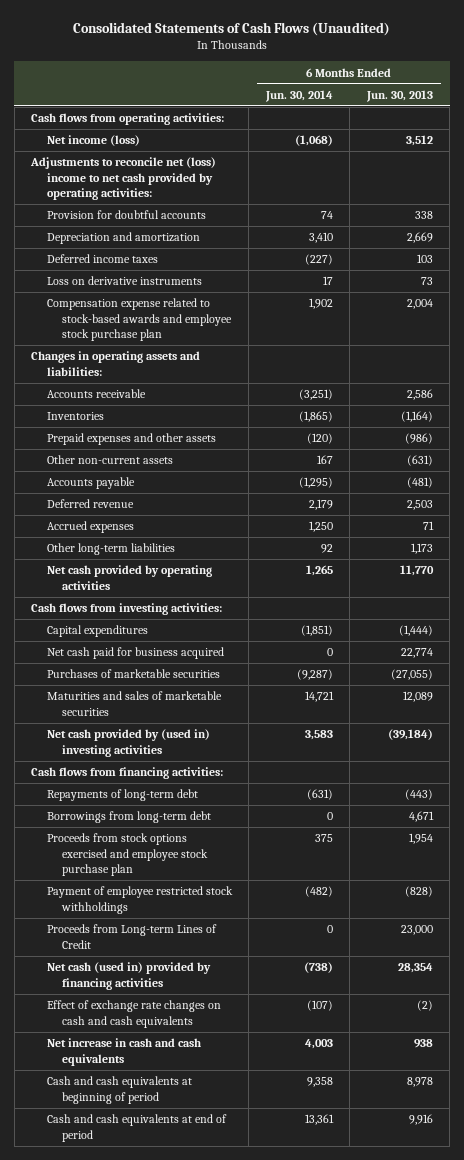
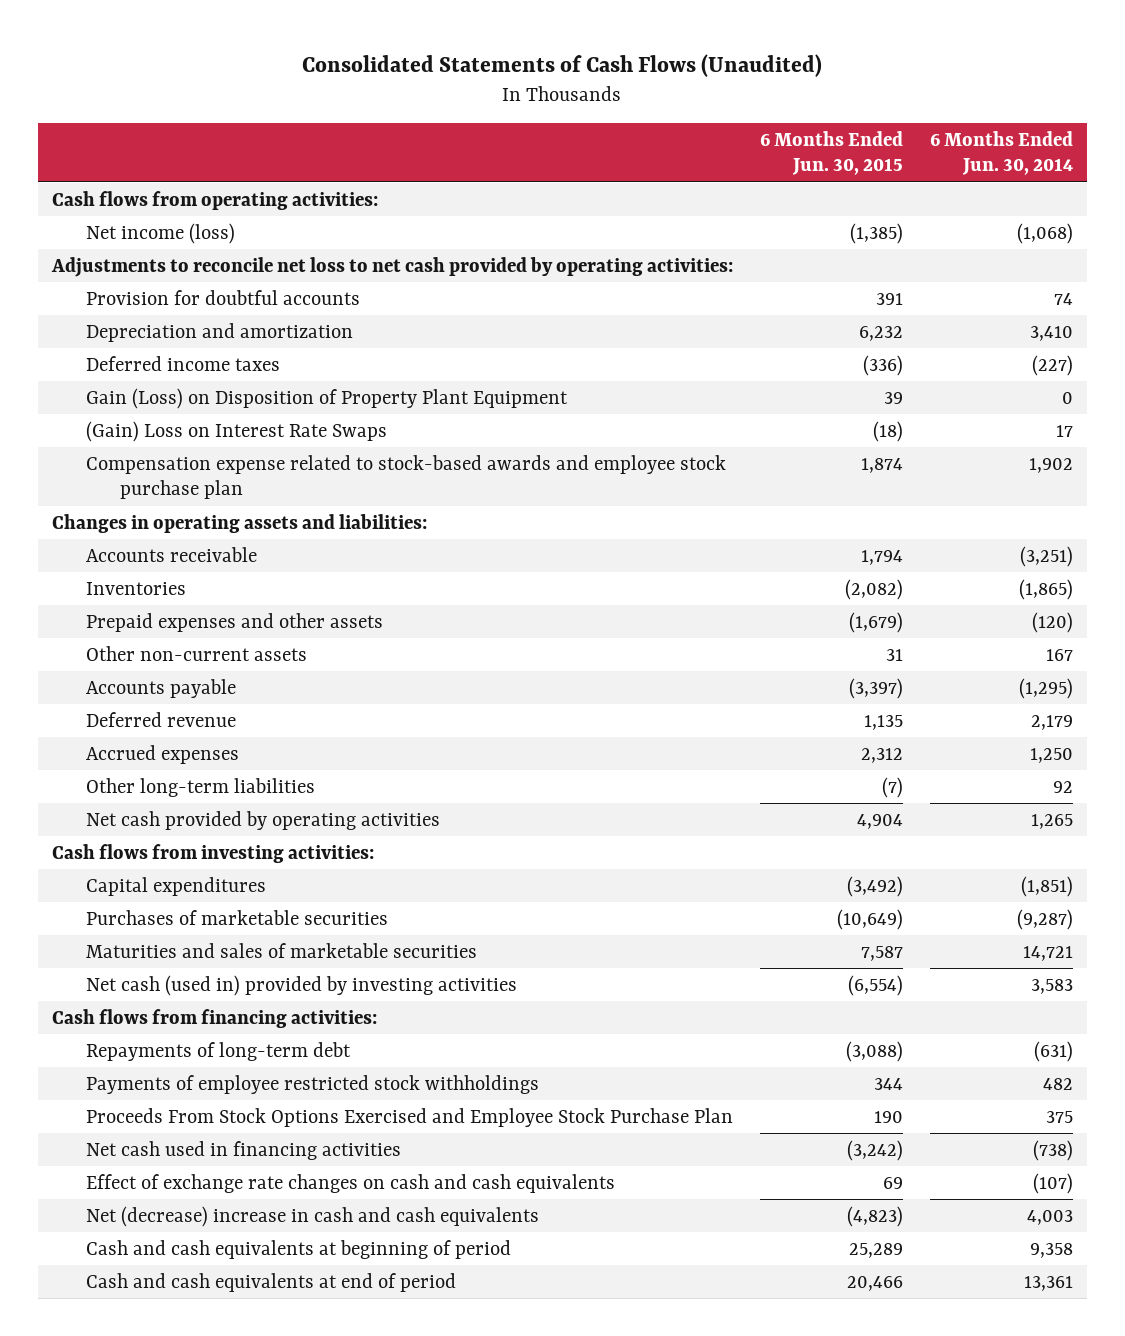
- | 6 Months Ended Jun. 30, 2014 | 6 Months Ended Jun. 30, 2013
+ | 6 Months Ended Jun. 30, 2015 | 6 Months Ended Jun. 30, 2014
- Adjustments to reconcile net (loss) income to net cash provided by operating activities:
+ Adjustments to reconcile net loss to net cash provided by operating activities:
- Loss on derivative instruments | 17 | 73
+ Gain (Loss) on Disposition of Property Plant Equipment | 39 | 0
+ (Gain) Loss on Interest Rate Swaps | (18) | 17
- Net cash paid for business acquired | 0 | 22,774
- Net cash provided by (used in) investing activities | 3,583 | (39,184)
+ Net cash (used in) provided by investing activities | (6,554) | 3,583
- Borrowings from long-term debt | 0 | 4,671
- Proceeds from stock options exercised and employee stock purchase plan | 375 | 1,954
- Payment of employee restricted stock withholdings | (482) | (828)
- Proceeds from Long-term Lines of Credit | 0 | 23,000
- Net cash (used in) provided by financing activities | (738) | 28,354
+ Payments of employee restricted stock withholdings | 344 | 482
+ Proceeds From Stock Options Exercised and Employee Stock Purchase Plan | 190 | 375
+ Net cash used in financing activities | (3,242) | (738)
- Net increase in cash and cash equivalents | 4,003 | 938
+ Net (decrease) increase in cash and cash equivalents | (4,823) | 4,003

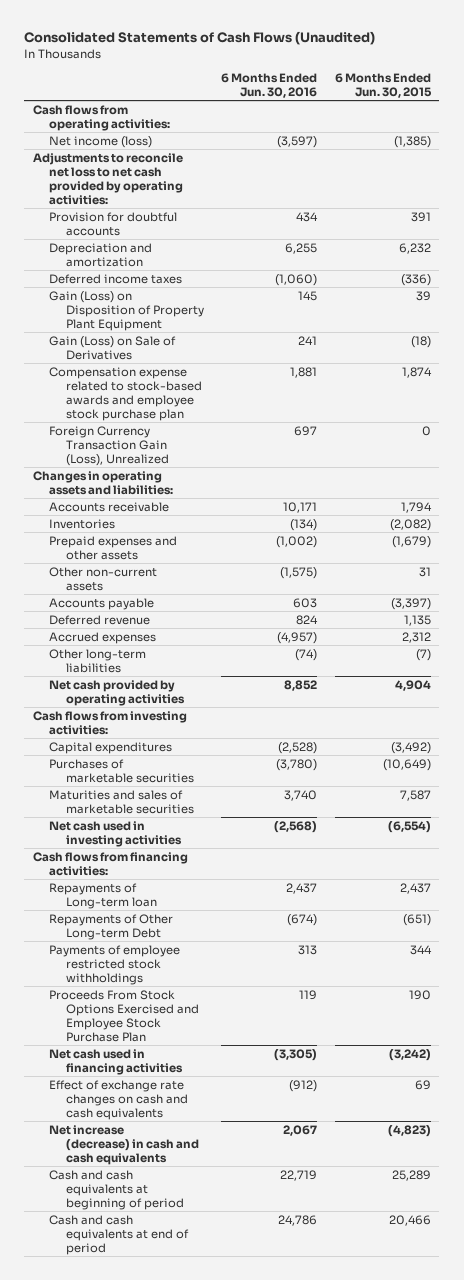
- | 6 Months Ended Jun. 30, 2015 | 6 Months Ended Jun. 30, 2014
+ | 6 Months Ended Jun. 30, 2016 | 6 Months Ended Jun. 30, 2015
- (Gain) Loss on Interest Rate Swaps | (18) | 17
+ Gain (Loss) on Sale of Derivatives | 241 | (18)
+ Foreign Currency Transaction Gain (Loss), Unrealized | 697 | 0
- Net cash (used in) provided by investing activities | (6,554) | 3,583
+ Net cash used in investing activities | (2,568) | (6,554)
- Repayments of long-term debt | (3,088) | (631)
+ Repayments of Long-term loan | 2,437 | 2,437
+ Repayments of Other Long-term Debt | (674) | (651)
- Net (decrease) increase in cash and cash equivalents | (4,823) | 4,003
+ Net increase (decrease) in cash and cash equivalents | 2,067 | (4,823)

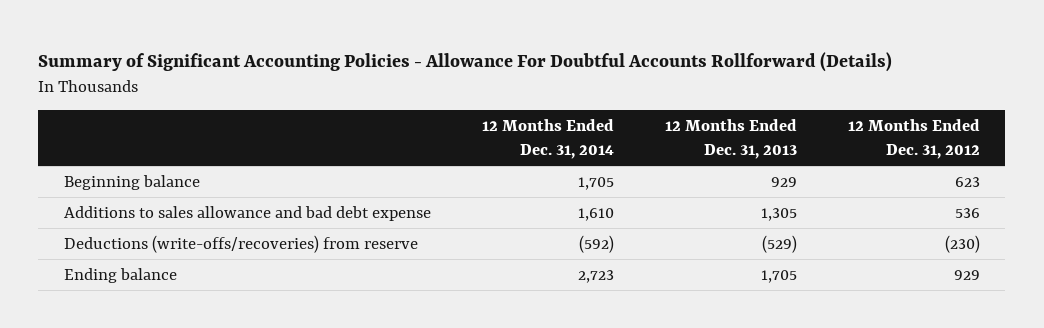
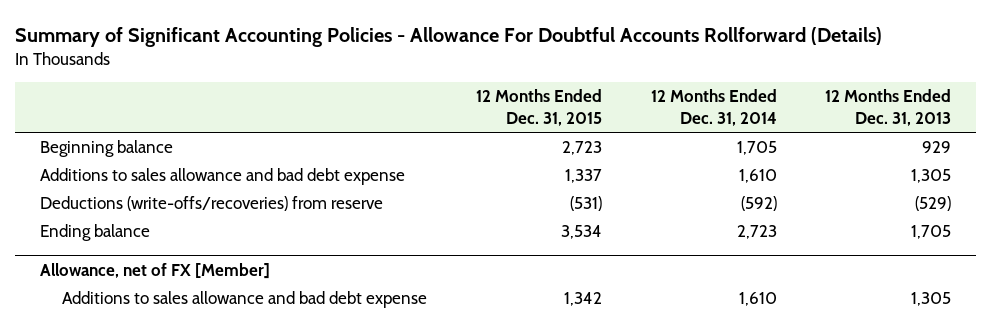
- | 12 Months Ended Dec. 31, 2014 | 12 Months Ended Dec. 31, 2013 | 12 Months Ended Dec. 31, 2012
+ | 12 Months Ended Dec. 31, 2015 | 12 Months Ended Dec. 31, 2014 | 12 Months Ended Dec. 31, 2013
+ Allowance, net of FX [Member]
+ Additions to sales allowance and bad debt expense | 1,342 | 1,610 | 1,305

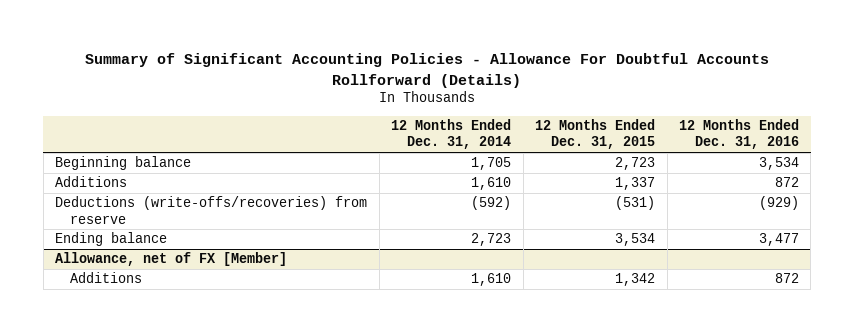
- | 12 Months Ended Dec. 31, 2015 | 12 Months Ended Dec. 31, 2014 | 12 Months Ended Dec. 31, 2013
+ | 12 Months Ended Dec. 31, 2014 | 12 Months Ended Dec. 31, 2015 | 12 Months Ended Dec. 31, 2016
- Additions to sales allowance and bad debt expense | 1,337 | 1,610 | 1,305
+ Additions | 1,610 | 1,337 | 872
@ Allowance, net of FX [Member]
- Additions to sales allowance and bad debt expense | 1,342 | 1,610 | 1,305
+ Additions | 1,610 | 1,342 | 872

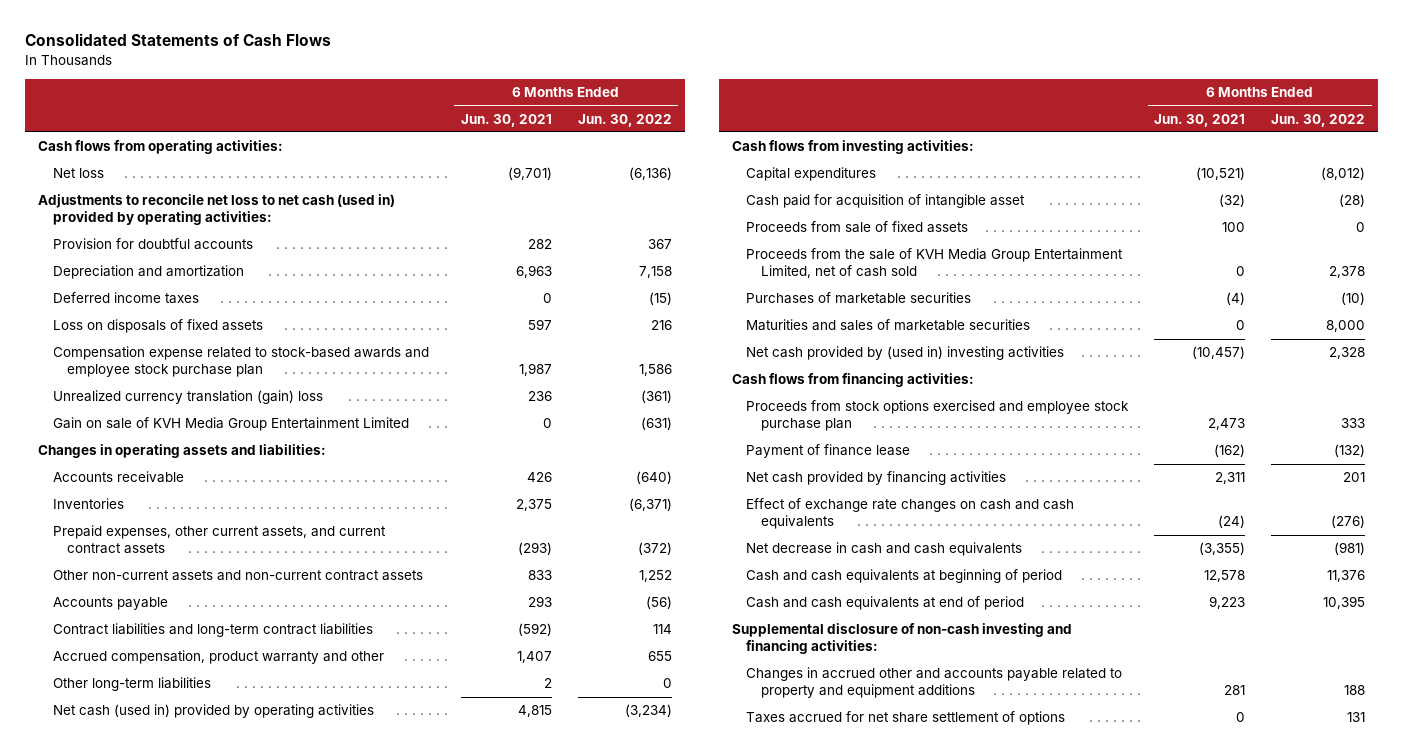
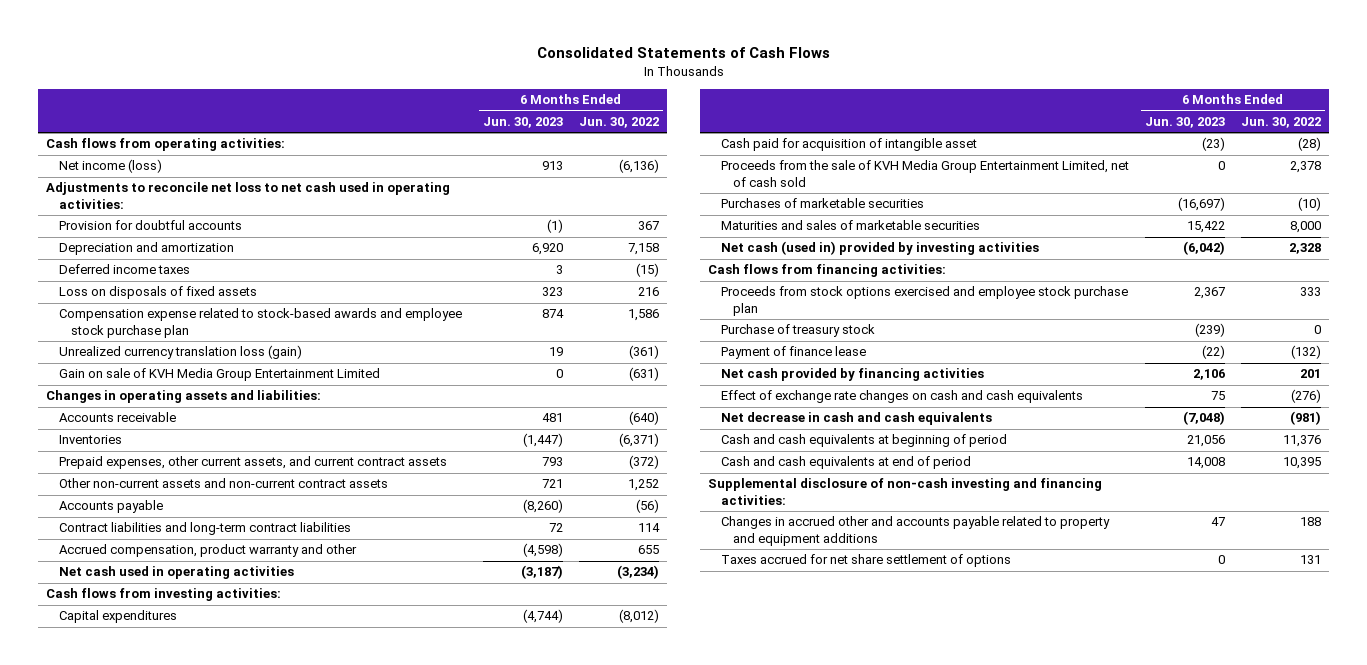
- | 6 Months Ended Jun. 30, 2021 | 6 Months Ended Jun. 30, 2022
+ | 6 Months Ended Jun. 30, 2023 | 6 Months Ended Jun. 30, 2022
- Net loss | (9,701) | (6,136)
- Adjustments to reconcile net loss to net cash (used in) provided by operating activities:
+ Net income (loss) | 913 | (6,136)
+ Adjustments to reconcile net loss to net cash used in operating activities:
- Unrealized currency translation (gain) loss | 236 | (361)
+ Unrealized currency translation loss (gain) | 19 | (361)
- Other long-term liabilities | 2 | 0
- Net cash (used in) provided by operating activities | 4,815 | (3,234)
+ Net cash used in operating activities | (3,187) | (3,234)
- Proceeds from sale of fixed assets | 100 | 0
- Net cash provided by (used in) investing activities | (10,457) | 2,328
+ Net cash (used in) provided by investing activities | (6,042) | 2,328
+ Purchase of treasury stock | (239) | 0

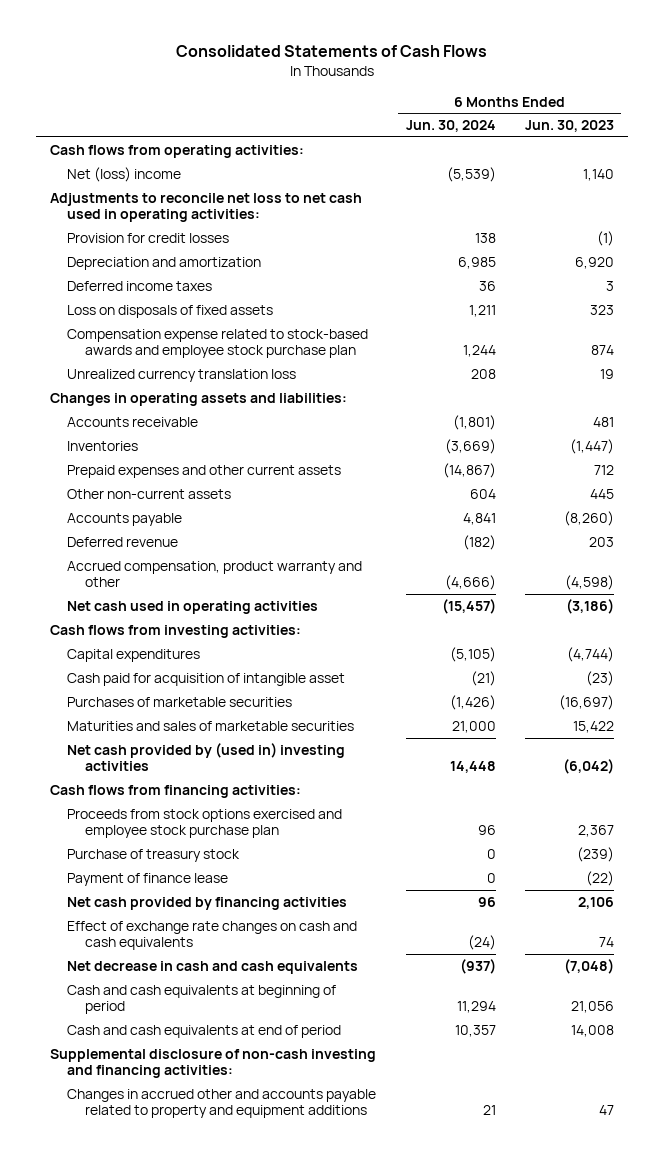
- | 6 Months Ended Jun. 30, 2023 | 6 Months Ended Jun. 30, 2022
+ | 6 Months Ended Jun. 30, 2024 | 6 Months Ended Jun. 30, 2023
- Net income (loss) | 913 | (6,136)
+ Net (loss) income | (5,539) | 1,140
- Provision for doubtful accounts | (1) | 367
+ Provision for credit losses | 138 | (1)
- Unrealized currency translation loss (gain) | 19 | (361)
- Gain on sale of KVH Media Group Entertainment Limited | 0 | (631)
+ Unrealized currency translation loss | 208 | 19
- Prepaid expenses, other current assets, and current contract assets | 793 | (372)
- Other non-current assets and non-current contract assets | 721 | 1,252
+ Prepaid expenses and other current assets | (14,867) | 712
+ Other non-current assets | 604 | 445
- Contract liabilities and long-term contract liabilities | 72 | 114
+ Deferred revenue | (182) | 203
- Net cash used in operating activities | (3,187) | (3,234)
+ Net cash used in operating activities | (15,457) | (3,186)
- Proceeds from the sale of KVH Media Group Entertainment Limited, net of cash sold | 0 | 2,378
- Net cash (used in) provided by investing activities | (6,042) | 2,328
+ Net cash provided by (used in) investing activities | 14,448 | (6,042)
- Effect of exchange rate changes on cash and cash equivalents | 75 | (276)
+ Effect of exchange rate changes on cash and cash equivalents | (24) | 74
- Taxes accrued for net share settlement of options | 0 | 131

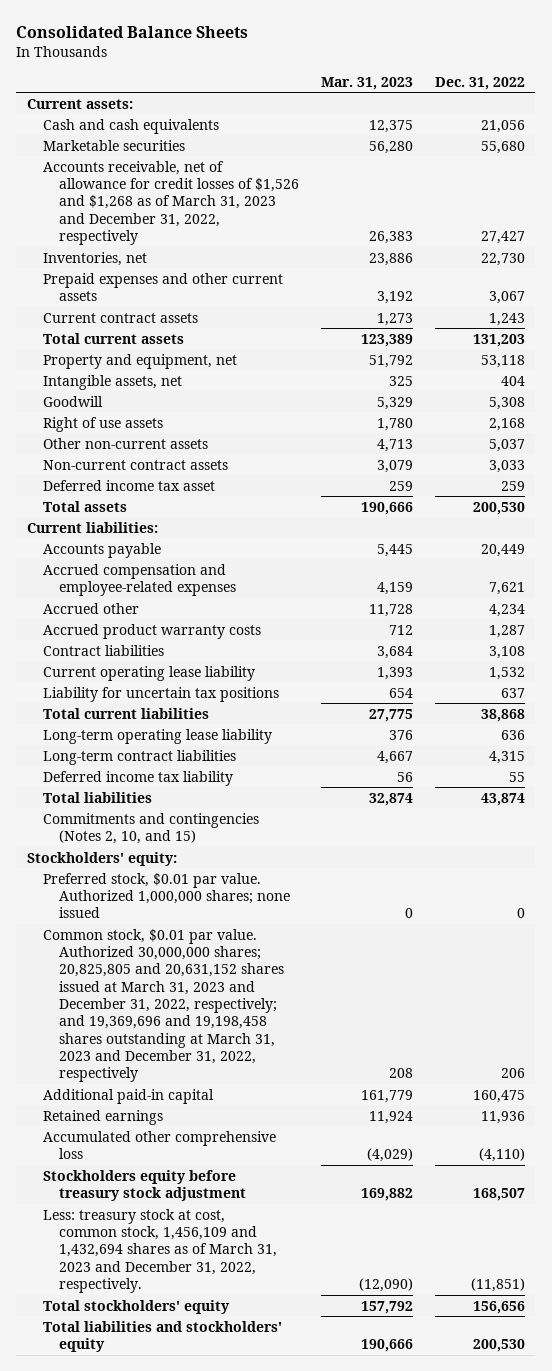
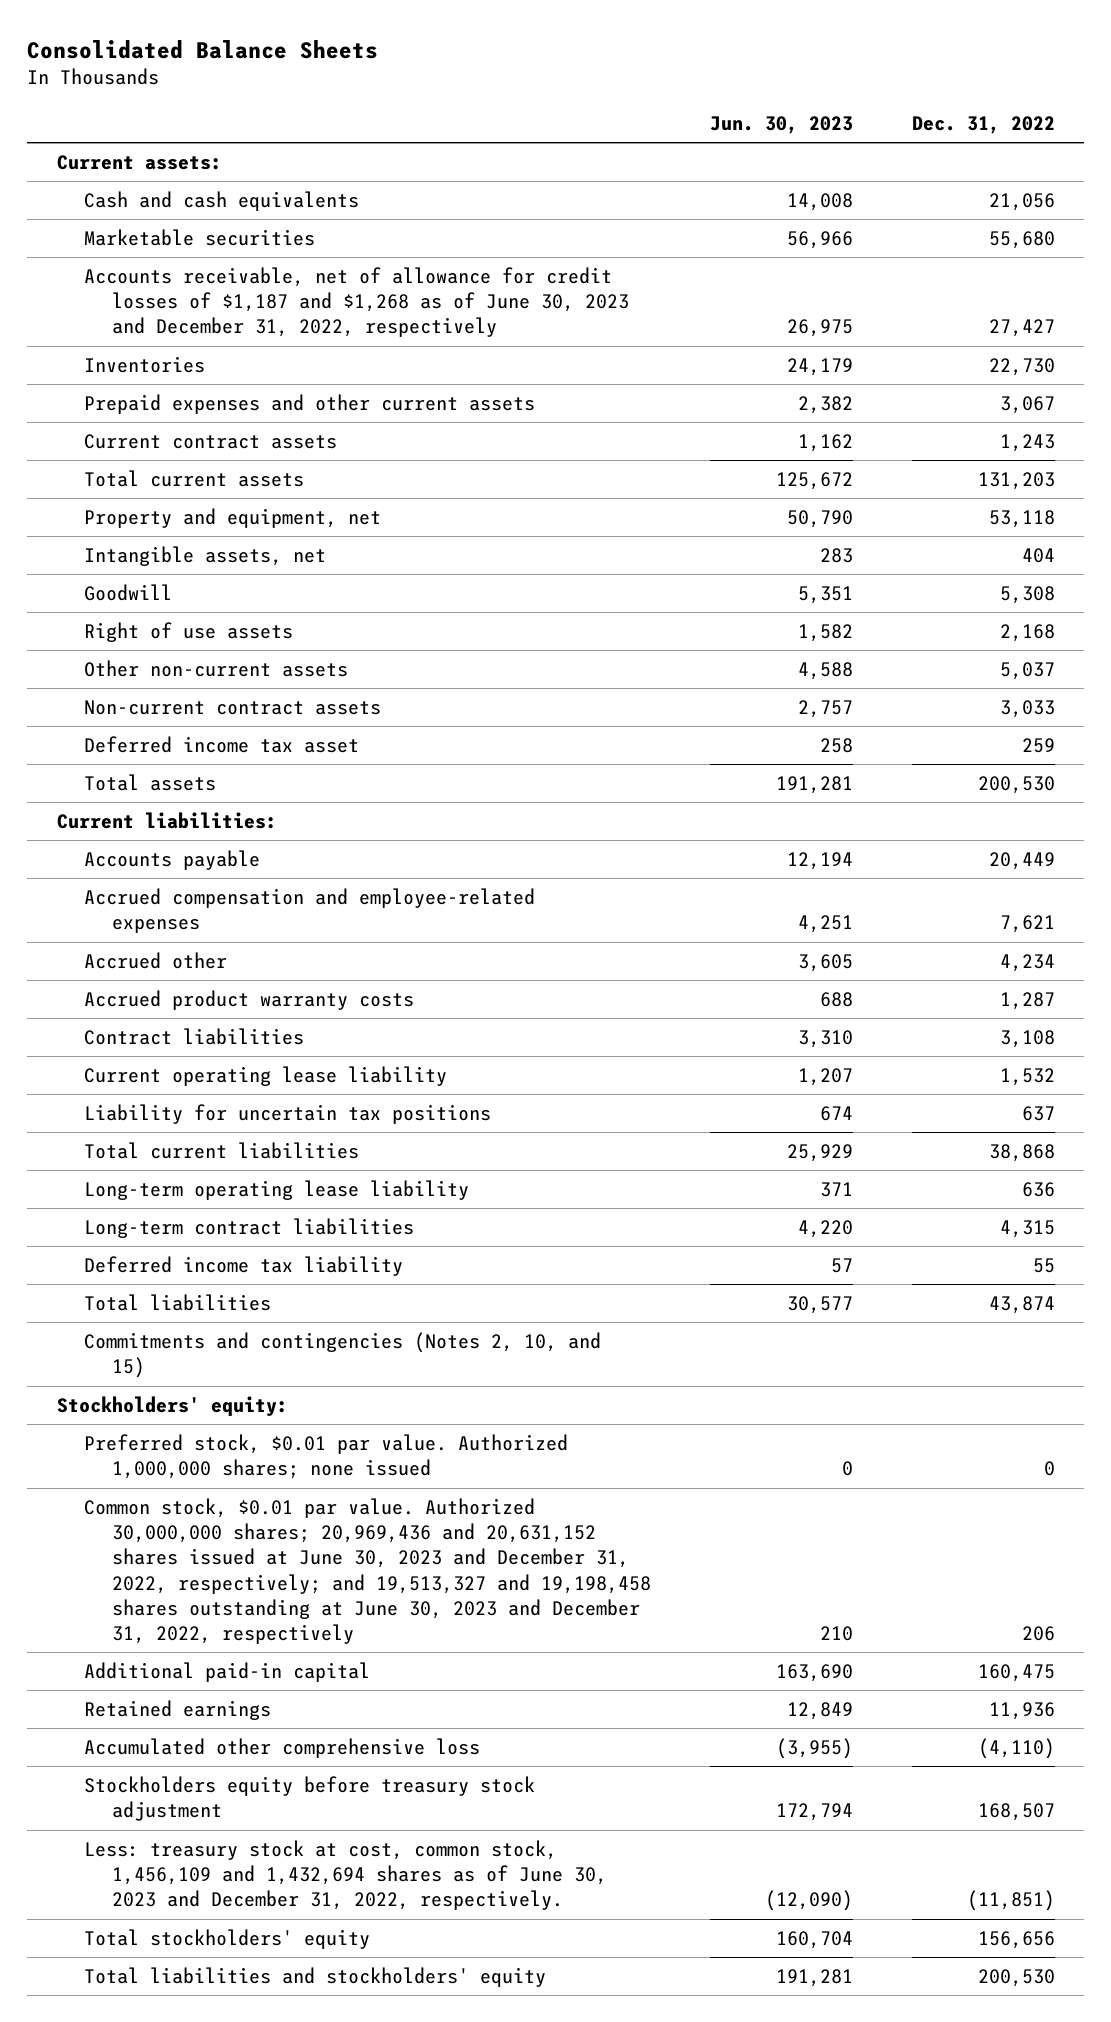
- | Mar. 31, 2023 | Dec. 31, 2022
+ | Jun. 30, 2023 | Dec. 31, 2022
- Accounts receivable, net of allowance for credit losses of $1,526 and $1,268 as of March 31, 2023 and December 31, 2022, respectively | 26,383 | 27,427
- Inventories, net | 23,886 | 22,730
+ Accounts receivable, net of allowance for credit losses of $1,187 and $1,268 as of June 30, 2023 and December 31, 2022, respectively | 26,975 | 27,427
+ Inventories | 24,179 | 22,730
- Common stock, $0.01 par value. Authorized 30,000,000 shares; 20,825,805 and 20,631,152 shares issued at March 31, 2023 and December 31, 2022, respectively; and 19,369,696 and 19,198,458 shares outstanding at March 31, 2023 and December 31, 2022, respectively | 208 | 206
+ Common stock, $0.01 par value. Authorized 30,000,000 shares; 20,969,436 and 20,631,152 shares issued at June 30, 2023 and December 31, 2022, respectively; and 19,513,327 and 19,198,458 shares outstanding at June 30, 2023 and December 31, 2022, respectively | 210 | 206
- Less: treasury stock at cost, common stock, 1,456,109 and 1,432,694 shares as of March 31, 2023 and December 31, 2022, respectively. | (12,090) | (11,851)
+ Less: treasury stock at cost, common stock, 1,456,109 and 1,432,694 shares as of June 30, 2023 and December 31, 2022, respectively. | (12,090) | (11,851)

